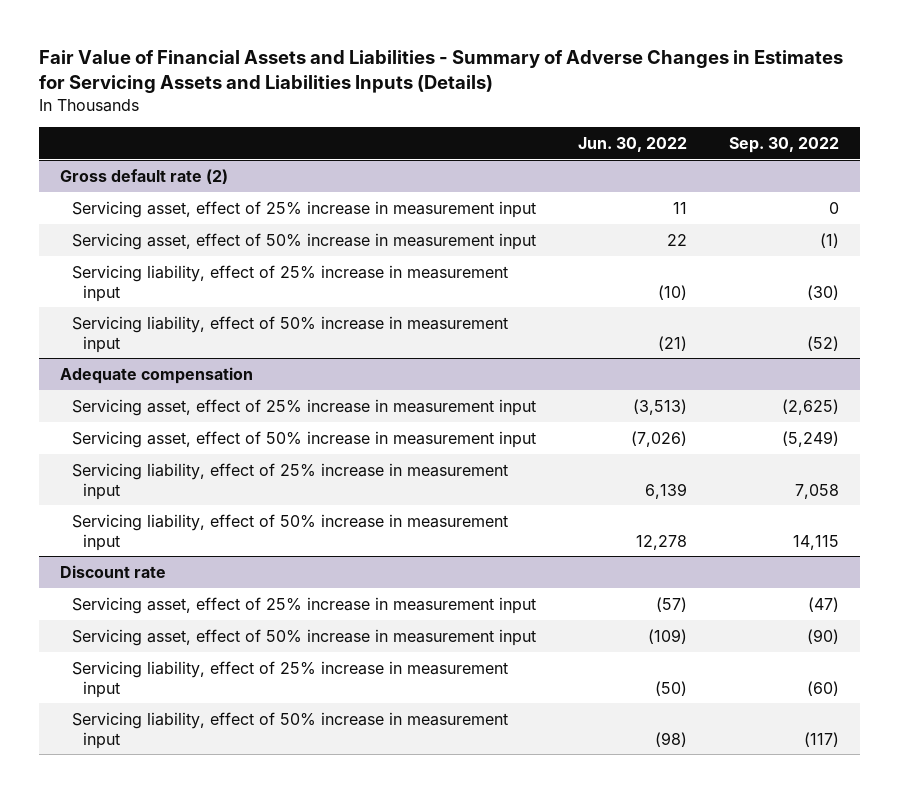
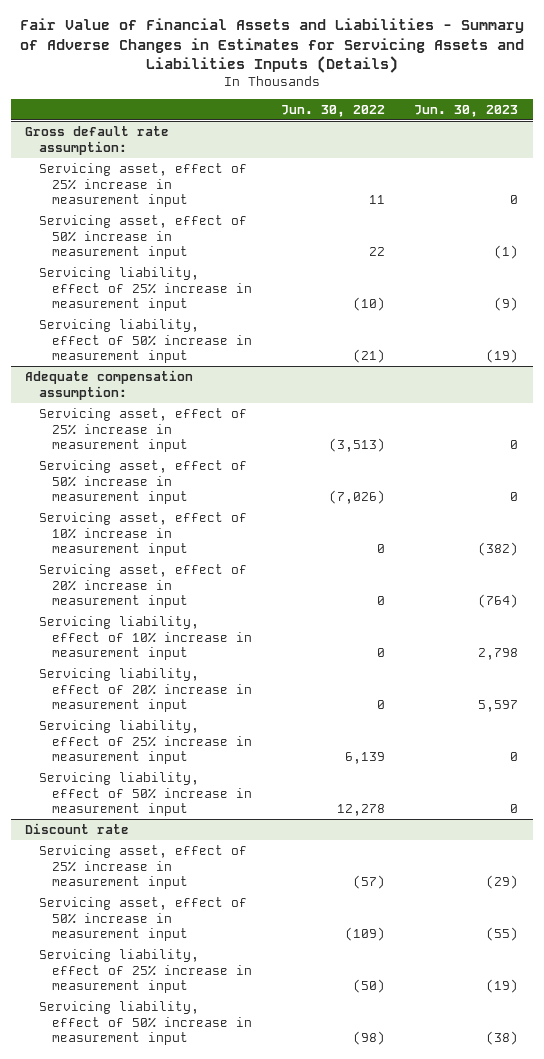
- | Jun. 30, 2022 | Sep. 30, 2022
+ | Jun. 30, 2022 | Jun. 30, 2023
- Gross default rate (2)
+ Gross default rate assumption:
- Adequate compensation
+ Adequate compensation assumption:
+ Servicing asset, effect of 10% increase in measurement input | 0 | (382)
+ Servicing asset, effect of 20% increase in measurement input | 0 | (764)
+ Servicing liability, effect of 10% increase in measurement input | 0 | 2,798
+ Servicing liability, effect of 20% increase in measurement input | 0 | 5,597

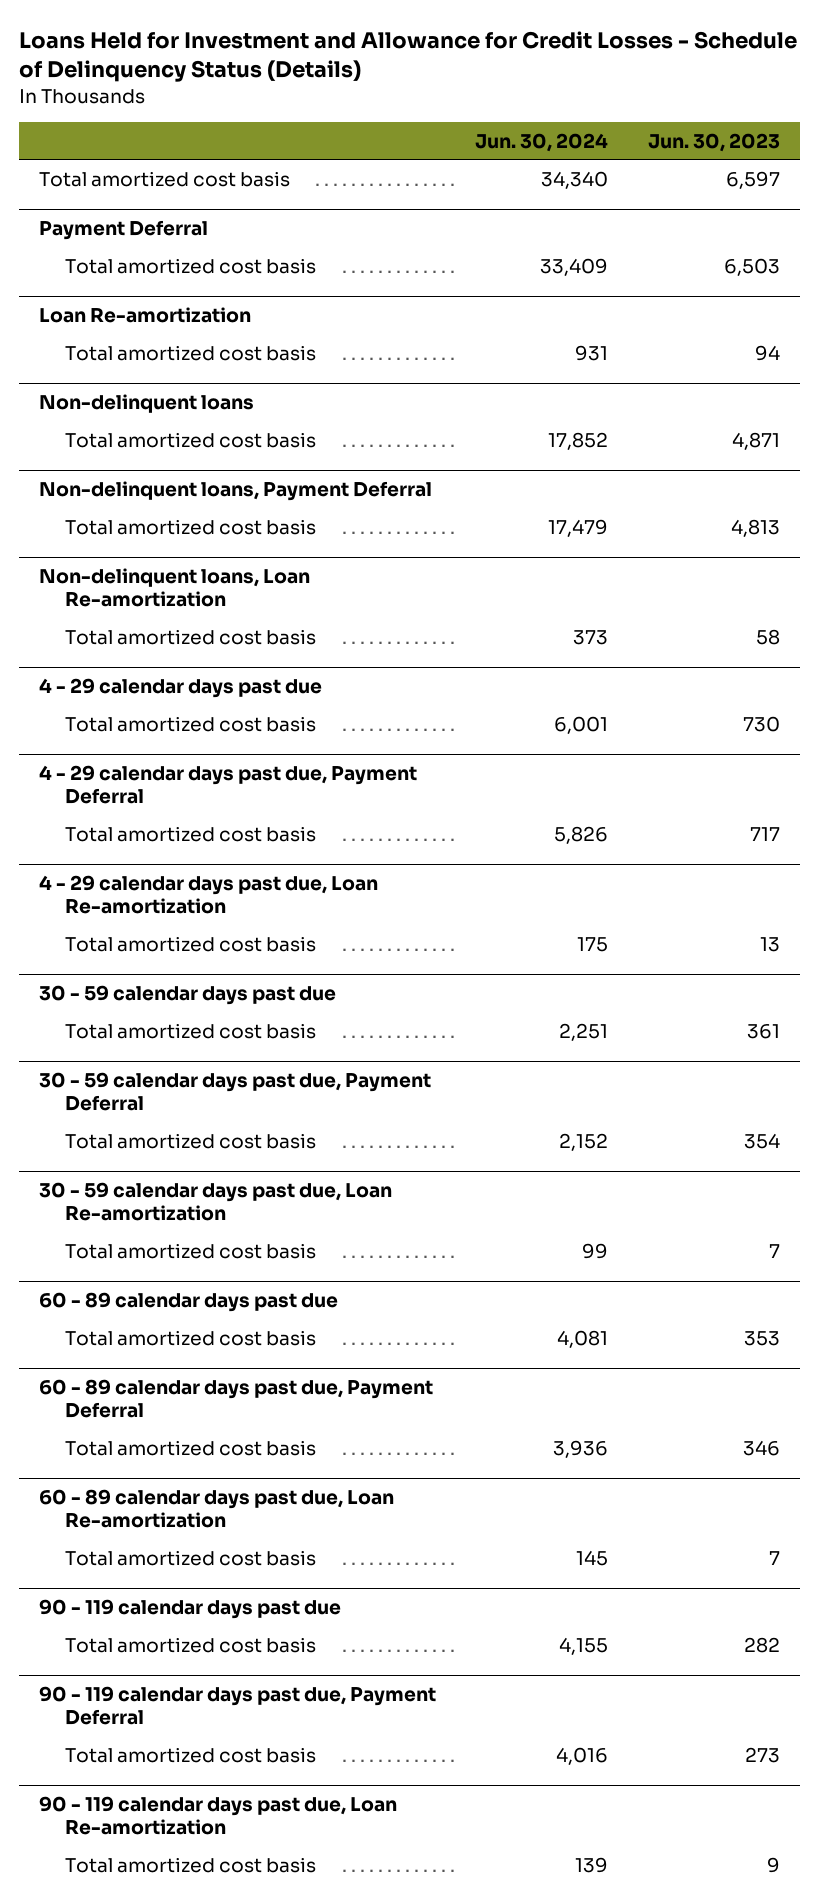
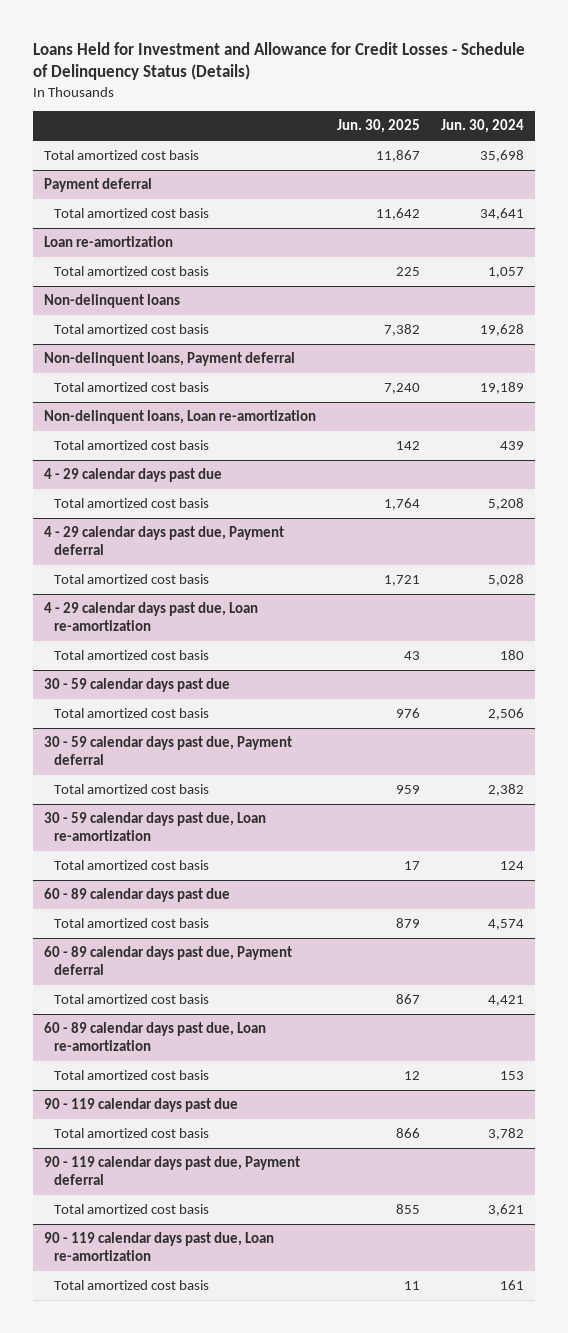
- | Jun. 30, 2024 | Jun. 30, 2023
+ | Jun. 30, 2025 | Jun. 30, 2024
- Total amortized cost basis | 34,340 | 6,597
- Payment Deferral
- Total amortized cost basis | 33,409 | 6,503
- Loan Re-amortization
- Total amortized cost basis | 931 | 94
+ Total amortized cost basis | 11,867 | 35,698
+ Payment deferral
+ Total amortized cost basis | 11,642 | 34,641
+ Loan re-amortization
+ Total amortized cost basis | 225 | 1,057
@ Non-delinquent loans
- Total amortized cost basis | 17,852 | 4,871
- Non-delinquent loans, Payment Deferral
- Total amortized cost basis | 17,479 | 4,813
- Non-delinquent loans, Loan Re-amortization
- Total amortized cost basis | 373 | 58
@ Non-delinquent loans
+ Total amortized cost basis | 7,382 | 19,628
+ Non-delinquent loans, Payment deferral
+ Total amortized cost basis | 7,240 | 19,189
+ Non-delinquent loans, Loan re-amortization
+ Total amortized cost basis | 142 | 439
@ 4 - 29 calendar days past due
- Total amortized cost basis | 6,001 | 730
- 4 - 29 calendar days past due, Payment Deferral
- Total amortized cost basis | 5,826 | 717
- 4 - 29 calendar days past due, Loan Re-amortization
- Total amortized cost basis | 175 | 13
@ 4 - 29 calendar days past due
+ Total amortized cost basis | 1,764 | 5,208
+ 4 - 29 calendar days past due, Payment deferral
+ Total amortized cost basis | 1,721 | 5,028
+ 4 - 29 calendar days past due, Loan re-amortization
+ Total amortized cost basis | 43 | 180
@ 30 - 59 calendar days past due
- Total amortized cost basis | 2,251 | 361
- 30 - 59 calendar days past due, Payment Deferral
- Total amortized cost basis | 2,152 | 354
- 30 - 59 calendar days past due, Loan Re-amortization
- Total amortized cost basis | 99 | 7
@ 30 - 59 calendar days past due
+ Total amortized cost basis | 976 | 2,506
+ 30 - 59 calendar days past due, Payment deferral
+ Total amortized cost basis | 959 | 2,382
+ 30 - 59 calendar days past due, Loan re-amortization
+ Total amortized cost basis | 17 | 124
@ 60 - 89 calendar days past due
- Total amortized cost basis | 4,081 | 353
- 60 - 89 calendar days past due, Payment Deferral
- Total amortized cost basis | 3,936 | 346
- 60 - 89 calendar days past due, Loan Re-amortization
- Total amortized cost basis | 145 | 7
@ 60 - 89 calendar days past due
+ Total amortized cost basis | 879 | 4,574
+ 60 - 89 calendar days past due, Payment deferral
+ Total amortized cost basis | 867 | 4,421
+ 60 - 89 calendar days past due, Loan re-amortization
+ Total amortized cost basis | 12 | 153
@ 90 - 119 calendar days past due
- Total amortized cost basis | 4,155 | 282
- 90 - 119 calendar days past due, Payment Deferral
- Total amortized cost basis | 4,016 | 273
- 90 - 119 calendar days past due, Loan Re-amortization
- Total amortized cost basis | 139 | 9
@ 90 - 119 calendar days past due
+ Total amortized cost basis | 866 | 3,782
+ 90 - 119 calendar days past due, Payment deferral
+ Total amortized cost basis | 855 | 3,621
+ 90 - 119 calendar days past due, Loan re-amortization
+ Total amortized cost basis | 11 | 161

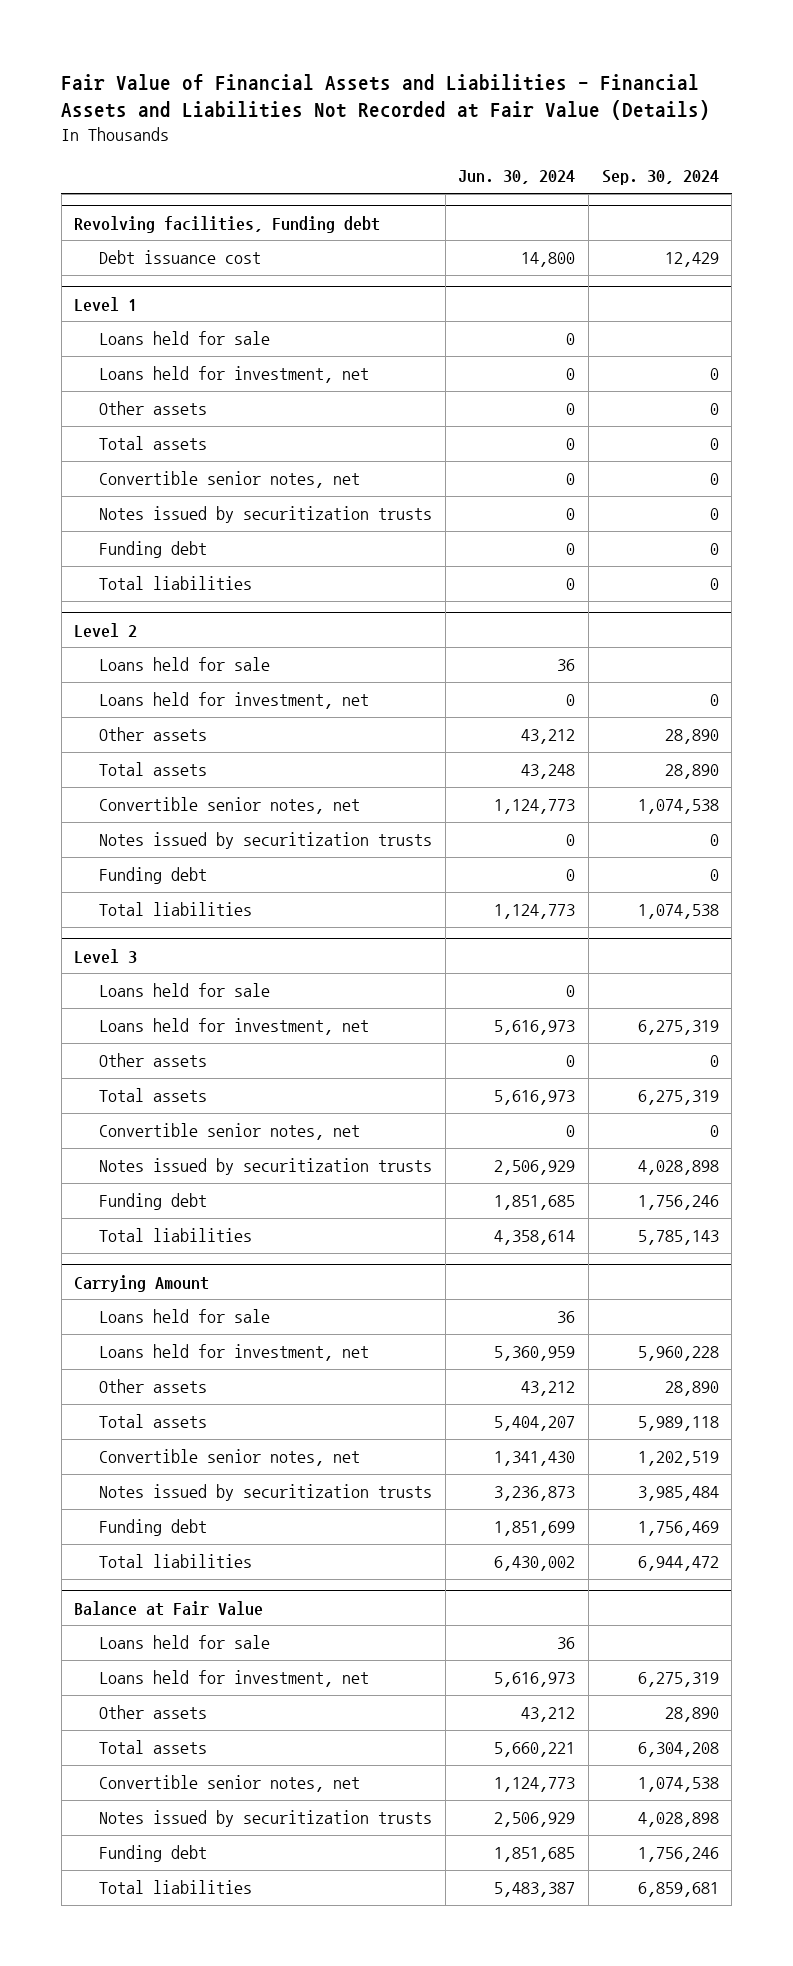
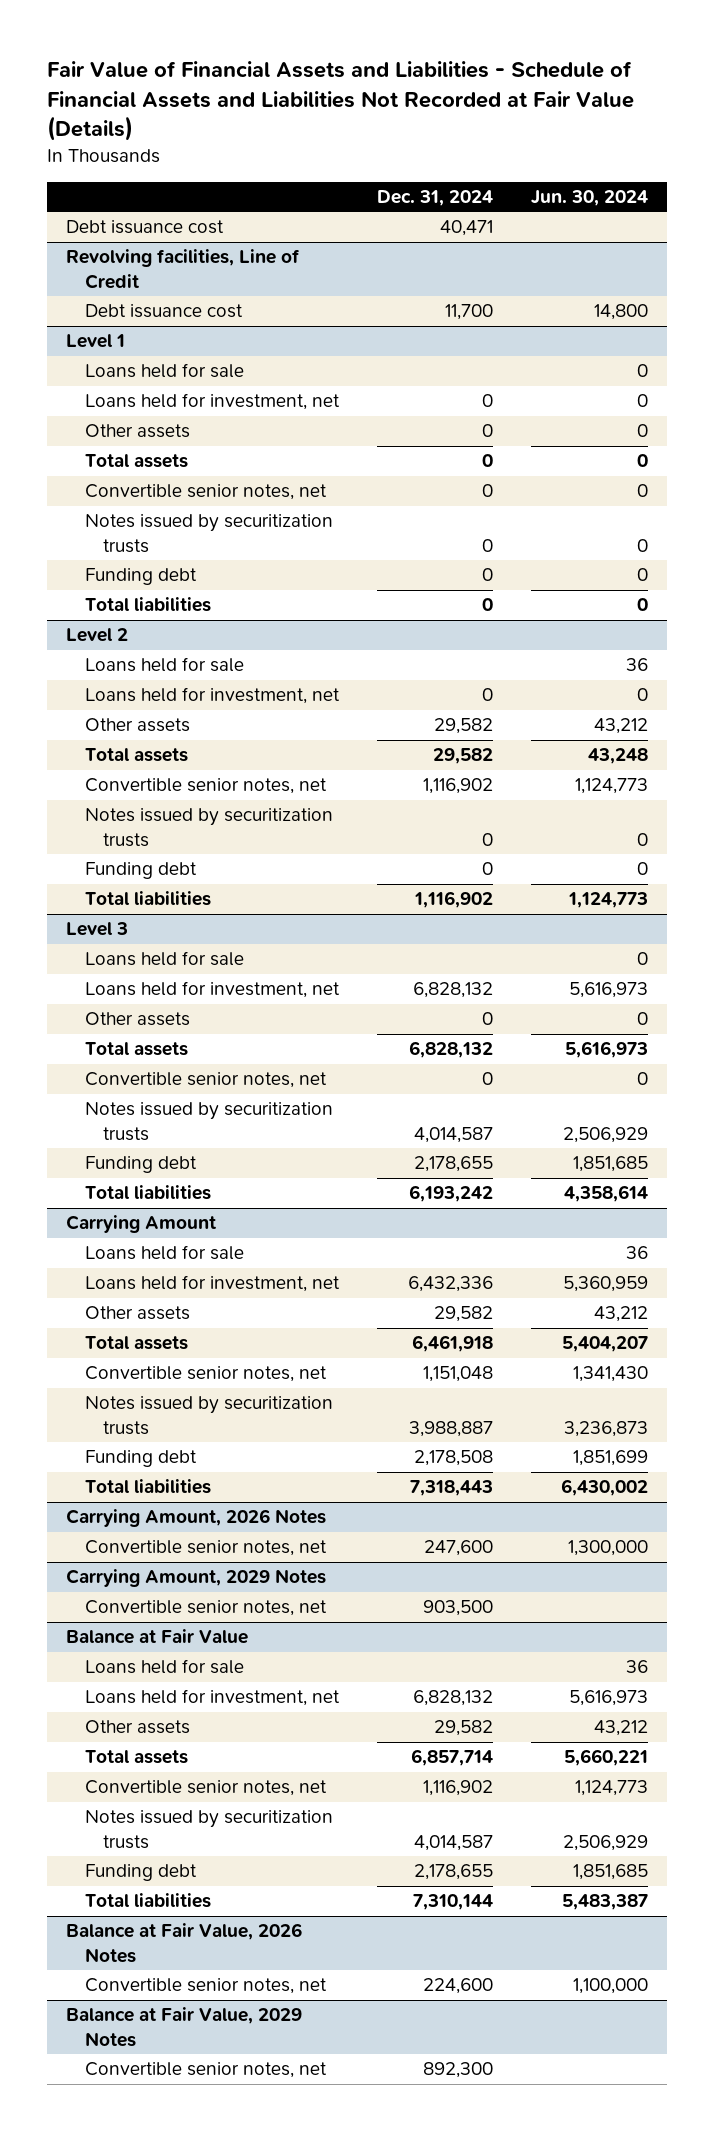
- Fair Value of Financial Assets and Liabilities - Financial Assets and Liabilities Not Recorded at Fair Value (Details)
+ Fair Value of Financial Assets and Liabilities - Schedule of Financial Assets and Liabilities Not Recorded at Fair Value (Details)
- | Jun. 30, 2024 | Sep. 30, 2024
+ | Dec. 31, 2024 | Jun. 30, 2024
- Revolving facilities, Funding debt
+ Debt issuance cost | 40,471 |
+ Revolving facilities, Line of Credit
+ Carrying Amount, 2026 Notes
+ Convertible senior notes, net | 247,600 | 1,300,000
+ Carrying Amount, 2029 Notes
+ Convertible senior notes, net | 903,500 |
+ Balance at Fair Value, 2026 Notes
+ Convertible senior notes, net | 224,600 | 1,100,000
+ Balance at Fair Value, 2029 Notes
+ Convertible senior notes, net | 892,300 |

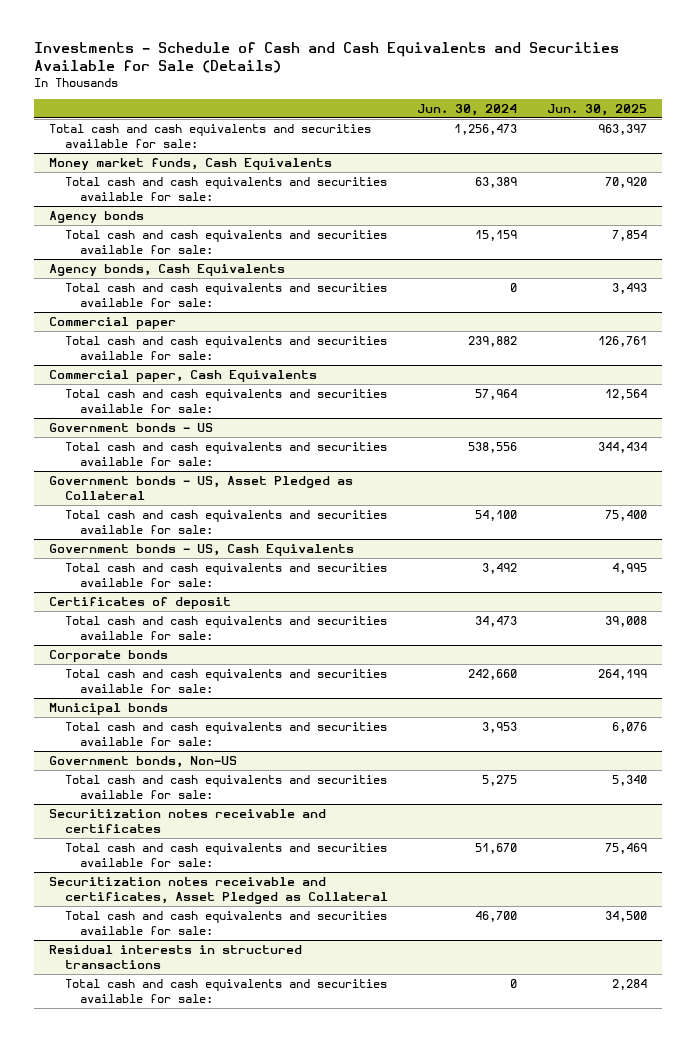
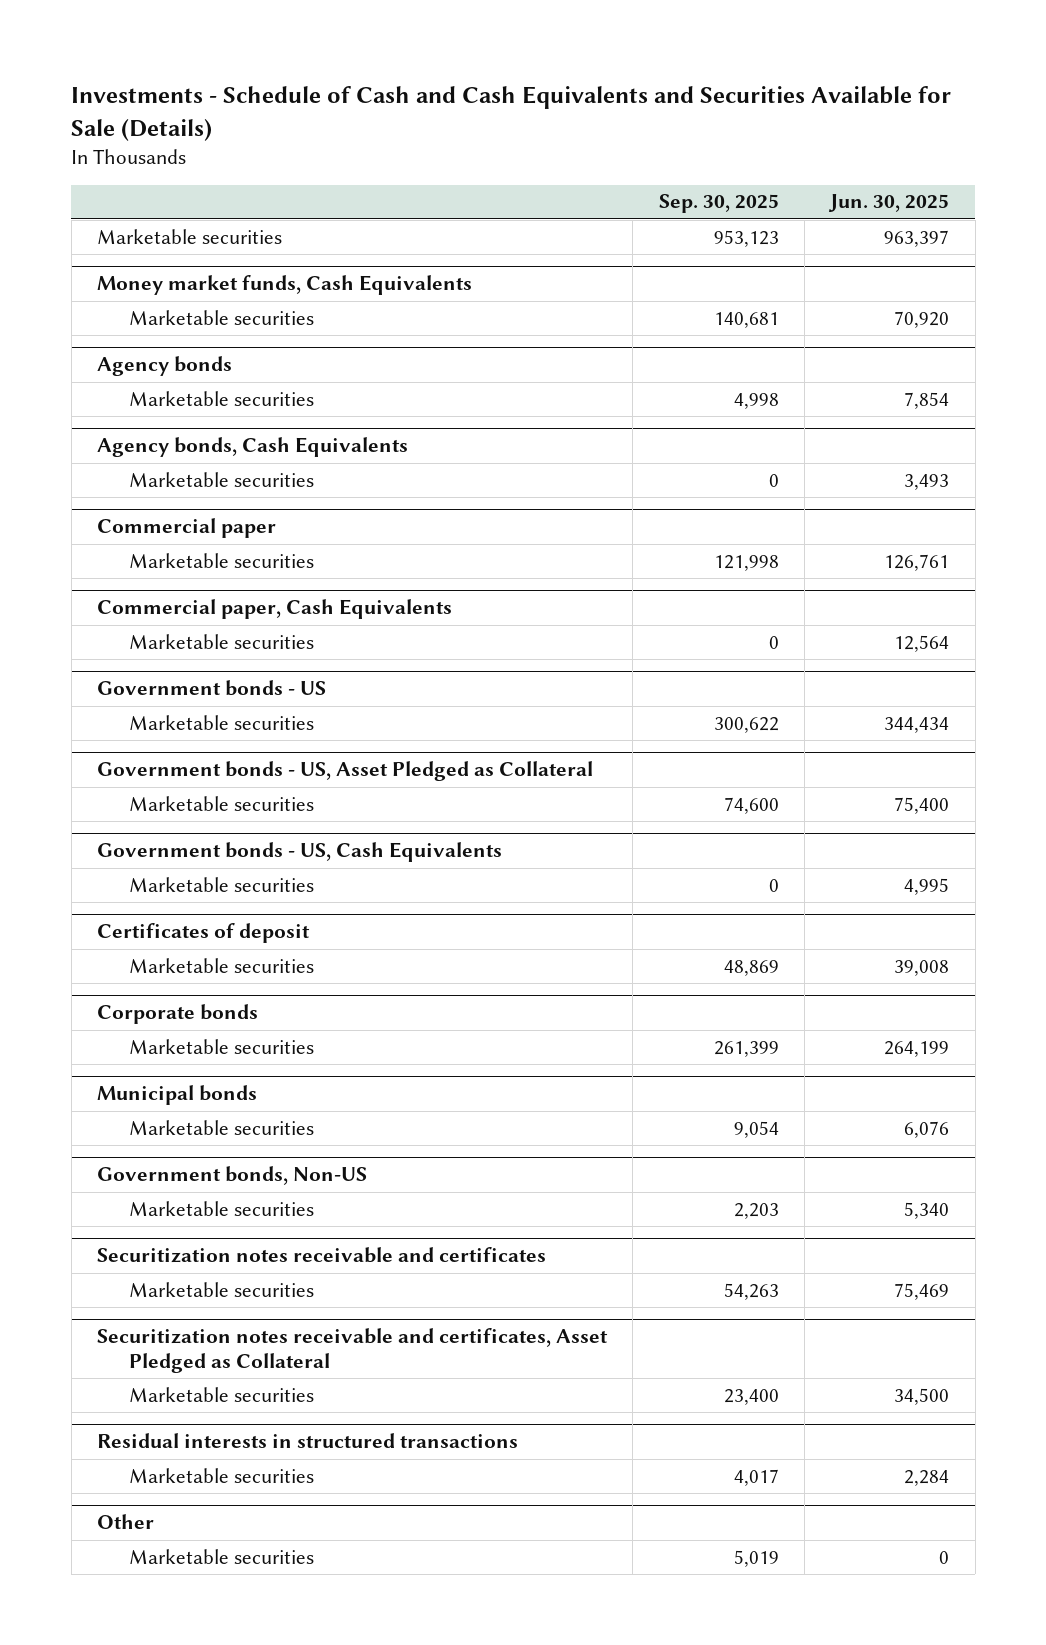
- | Jun. 30, 2024 | Jun. 30, 2025
+ | Sep. 30, 2025 | Jun. 30, 2025
- Total cash and cash equivalents and securities available for sale: | 1,256,473 | 963,397
+ Marketable securities | 953,123 | 963,397
@ Money market funds, Cash Equivalents
- Total cash and cash equivalents and securities available for sale: | 63,389 | 70,920
+ Marketable securities | 140,681 | 70,920
@ Agency bonds
- Total cash and cash equivalents and securities available for sale: | 15,159 | 7,854
+ Marketable securities | 4,998 | 7,854
@ Agency bonds, Cash Equivalents
- Total cash and cash equivalents and securities available for sale: | 0 | 3,493
+ Marketable securities | 0 | 3,493
@ Commercial paper
- Total cash and cash equivalents and securities available for sale: | 239,882 | 126,761
+ Marketable securities | 121,998 | 126,761
@ Commercial paper, Cash Equivalents
- Total cash and cash equivalents and securities available for sale: | 57,964 | 12,564
+ Marketable securities | 0 | 12,564
@ Government bonds - US
- Total cash and cash equivalents and securities available for sale: | 538,556 | 344,434
+ Marketable securities | 300,622 | 344,434
@ Government bonds - US, Asset Pledged as Collateral
- Total cash and cash equivalents and securities available for sale: | 54,100 | 75,400
+ Marketable securities | 74,600 | 75,400
@ Government bonds - US, Cash Equivalents
- Total cash and cash equivalents and securities available for sale: | 3,492 | 4,995
+ Marketable securities | 0 | 4,995
@ Certificates of deposit
- Total cash and cash equivalents and securities available for sale: | 34,473 | 39,008
+ Marketable securities | 48,869 | 39,008
@ Corporate bonds
- Total cash and cash equivalents and securities available for sale: | 242,660 | 264,199
+ Marketable securities | 261,399 | 264,199
@ Municipal bonds
- Total cash and cash equivalents and securities available for sale: | 3,953 | 6,076
+ Marketable securities | 9,054 | 6,076
@ Government bonds, Non-US
- Total cash and cash equivalents and securities available for sale: | 5,275 | 5,340
+ Marketable securities | 2,203 | 5,340
@ Securitization notes receivable and certificates
- Total cash and cash equivalents and securities available for sale: | 51,670 | 75,469
+ Marketable securities | 54,263 | 75,469
@ Securitization notes receivable and certificates, Asset Pledged as Collateral
- Total cash and cash equivalents and securities available for sale: | 46,700 | 34,500
+ Marketable securities | 23,400 | 34,500
@ Residual interests in structured transactions
- Total cash and cash equivalents and securities available for sale: | 0 | 2,284
+ Marketable securities | 4,017 | 2,284
+ Other
+ Marketable securities | 5,019 | 0

